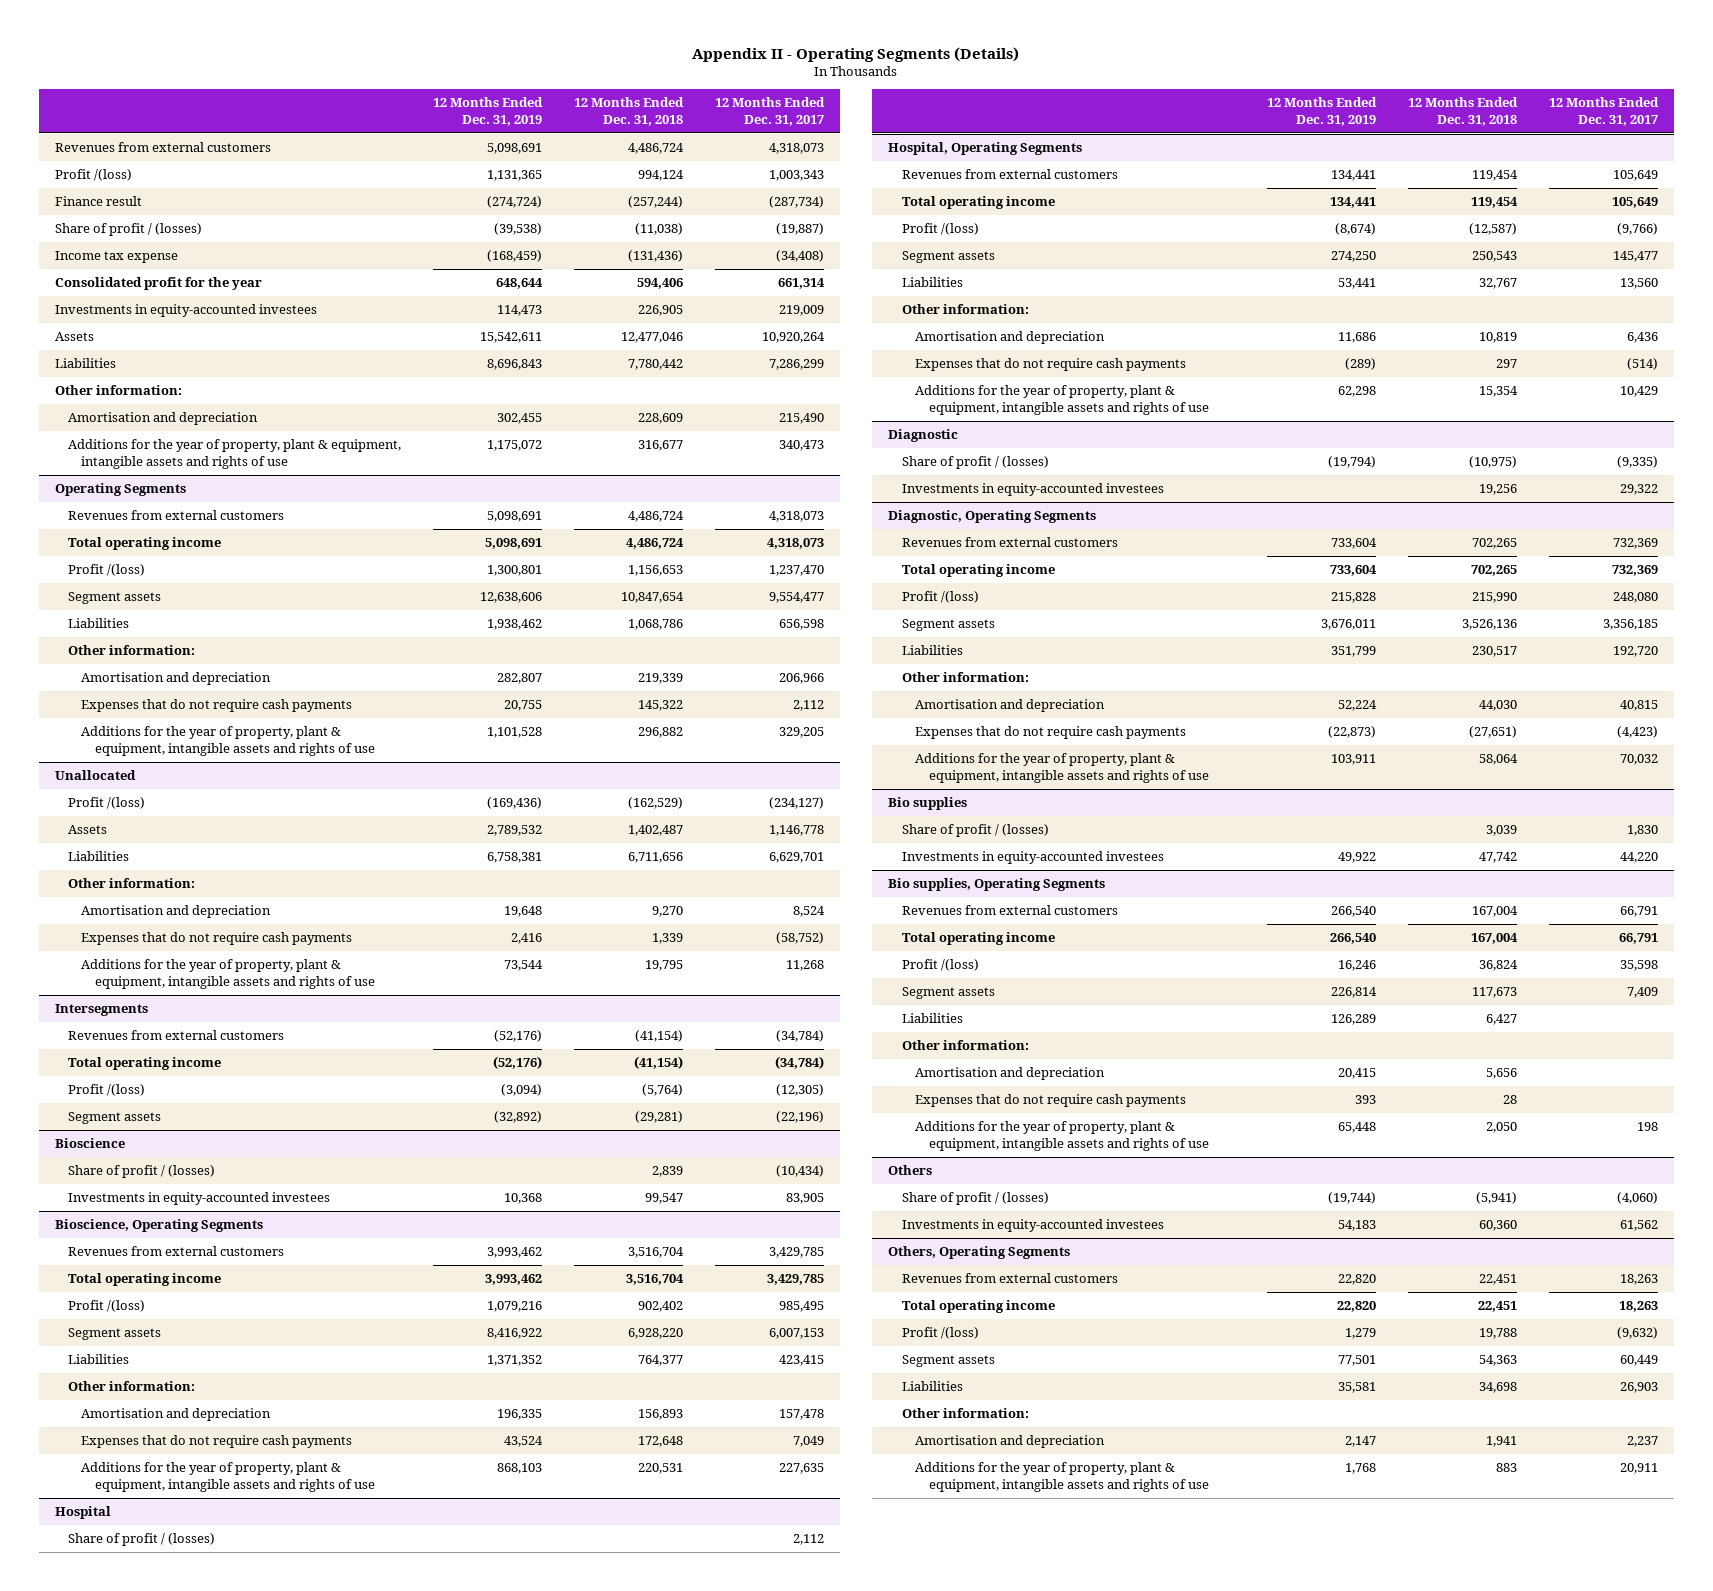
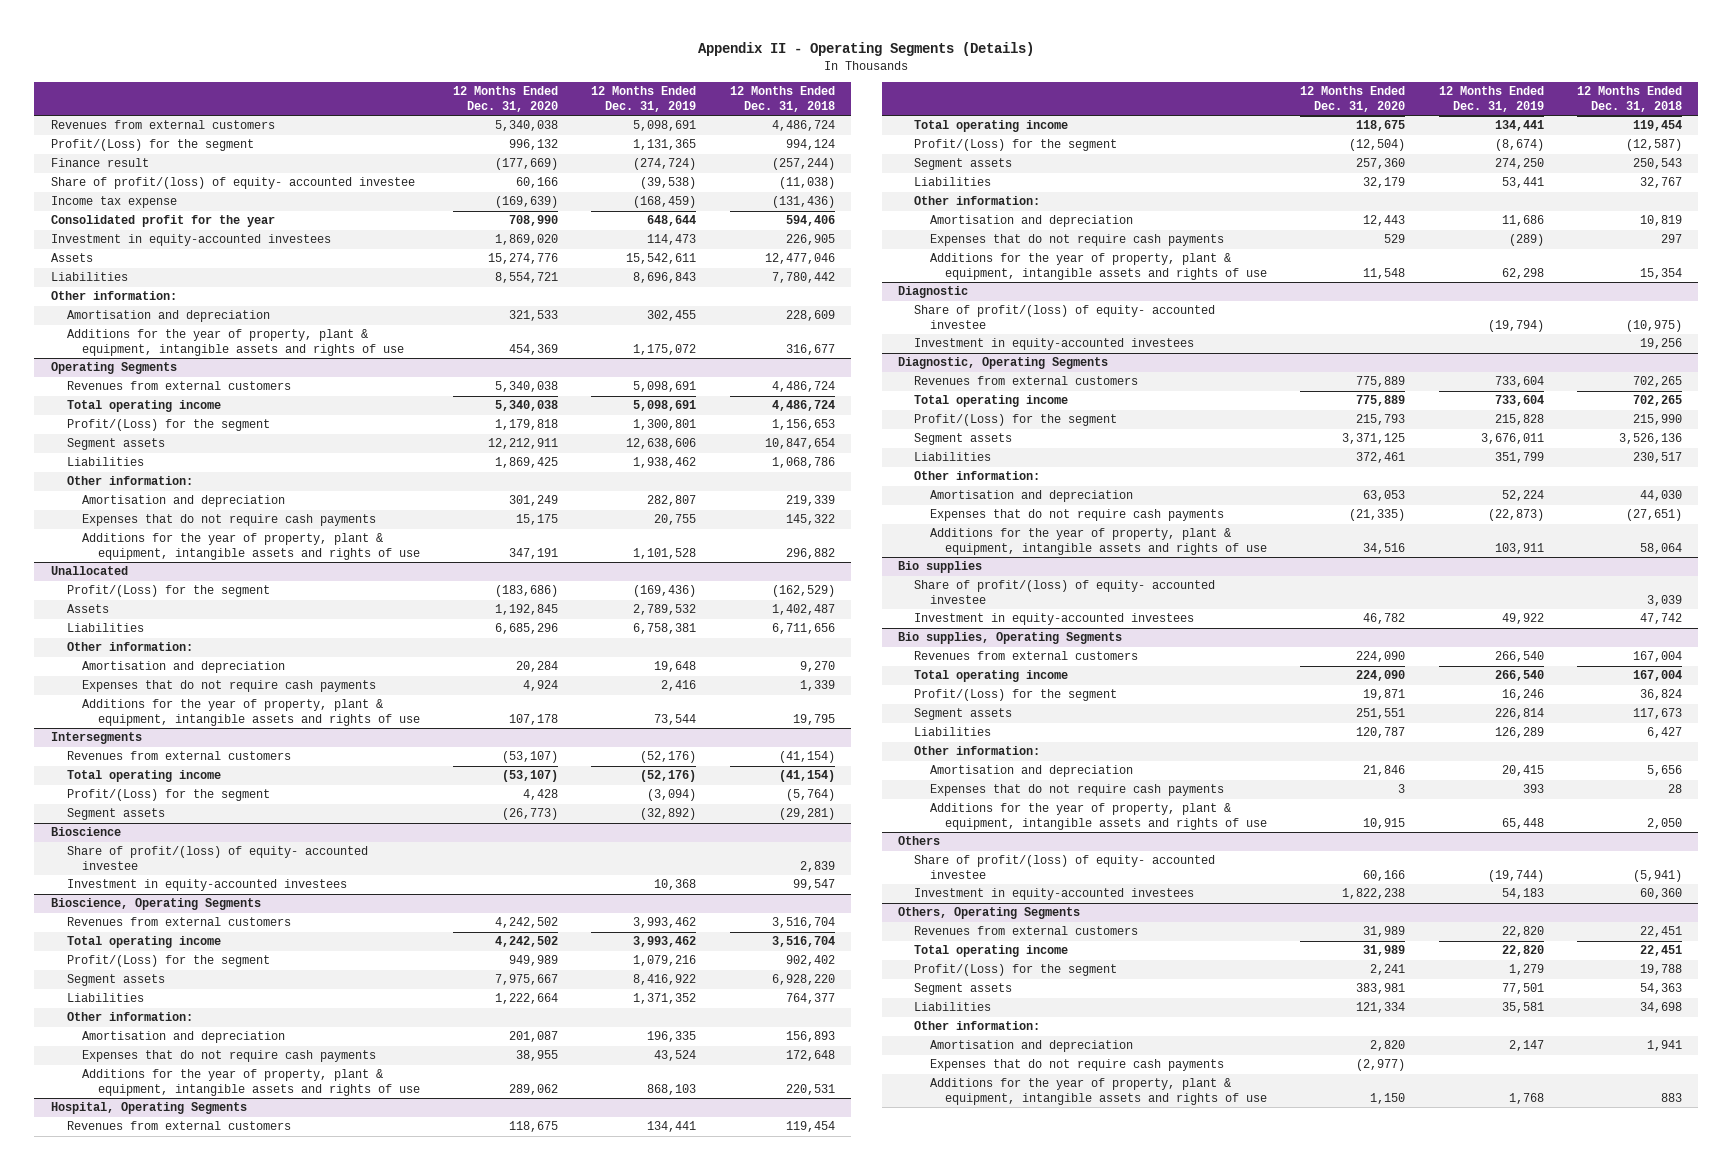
- | 12 Months Ended Dec. 31, 2019 | 12 Months Ended Dec. 31, 2018 | 12 Months Ended Dec. 31, 2017
+ | 12 Months Ended Dec. 31, 2020 | 12 Months Ended Dec. 31, 2019 | 12 Months Ended Dec. 31, 2018
- Profit /(loss) | 1,131,365 | 994,124 | 1,003,343
+ Profit/(Loss) for the segment | 996,132 | 1,131,365 | 994,124
- Share of profit / (losses) | (39,538) | (11,038) | (19,887)
+ Share of profit/(loss) of equity- accounted investee | 60,166 | (39,538) | (11,038)
- Investments in equity-accounted investees | 114,473 | 226,905 | 219,009
+ Investment in equity-accounted investees | 1,869,020 | 114,473 | 226,905
@ Operating Segments
- Profit /(loss) | 1,300,801 | 1,156,653 | 1,237,470
+ Profit/(Loss) for the segment | 1,179,818 | 1,300,801 | 1,156,653
@ Unallocated
- Profit /(loss) | (169,436) | (162,529) | (234,127)
+ Profit/(Loss) for the segment | (183,686) | (169,436) | (162,529)
@ Intersegments
- Profit /(loss) | (3,094) | (5,764) | (12,305)
+ Profit/(Loss) for the segment | 4,428 | (3,094) | (5,764)
@ Bioscience
- Share of profit / (losses) | | 2,839 | (10,434)
- Investments in equity-accounted investees | 10,368 | 99,547 | 83,905
+ Share of profit/(loss) of equity- accounted investee | | | 2,839
+ Investment in equity-accounted investees | | 10,368 | 99,547
@ Bioscience, Operating Segments
- Profit /(loss) | 1,079,216 | 902,402 | 985,495
+ Profit/(Loss) for the segment | 949,989 | 1,079,216 | 902,402
- Hospital
- Share of profit / (losses) | | | 2,112
@ Hospital, Operating Segments
- Profit /(loss) | (8,674) | (12,587) | (9,766)
+ Profit/(Loss) for the segment | (12,504) | (8,674) | (12,587)
@ Diagnostic
- Share of profit / (losses) | (19,794) | (10,975) | (9,335)
- Investments in equity-accounted investees | | 19,256 | 29,322
+ Share of profit/(loss) of equity- accounted investee | | (19,794) | (10,975)
+ Investment in equity-accounted investees | | | 19,256
@ Diagnostic, Operating Segments
- Profit /(loss) | 215,828 | 215,990 | 248,080
+ Profit/(Loss) for the segment | 215,793 | 215,828 | 215,990
@ Bio supplies
- Share of profit / (losses) | | 3,039 | 1,830
- Investments in equity-accounted investees | 49,922 | 47,742 | 44,220
+ Share of profit/(loss) of equity- accounted investee | | | 3,039
+ Investment in equity-accounted investees | 46,782 | 49,922 | 47,742
@ Bio supplies, Operating Segments
- Profit /(loss) | 16,246 | 36,824 | 35,598
+ Profit/(Loss) for the segment | 19,871 | 16,246 | 36,824
@ Others
- Share of profit / (losses) | (19,744) | (5,941) | (4,060)
- Investments in equity-accounted investees | 54,183 | 60,360 | 61,562
+ Share of profit/(loss) of equity- accounted investee | 60,166 | (19,744) | (5,941)
+ Investment in equity-accounted investees | 1,822,238 | 54,183 | 60,360
@ Others, Operating Segments
- Profit /(loss) | 1,279 | 19,788 | (9,632)
+ Profit/(Loss) for the segment | 2,241 | 1,279 | 19,788
+ Expenses that do not require cash payments | (2,977) | |

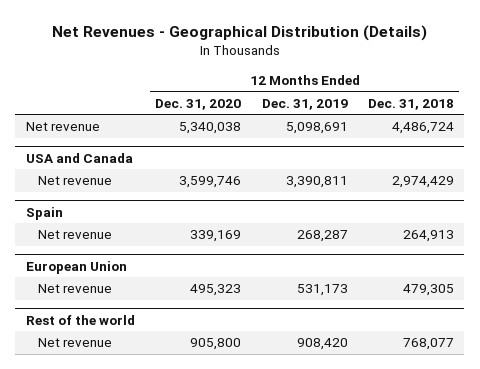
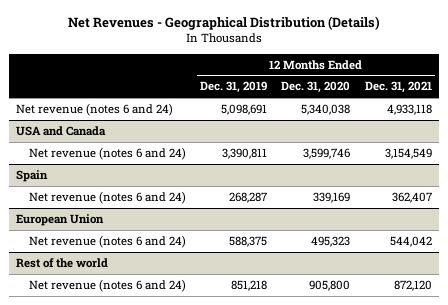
- | 12 Months Ended Dec. 31, 2020 | 12 Months Ended Dec. 31, 2019 | 12 Months Ended Dec. 31, 2018
+ | 12 Months Ended Dec. 31, 2019 | 12 Months Ended Dec. 31, 2020 | 12 Months Ended Dec. 31, 2021
- Net revenue | 5,340,038 | 5,098,691 | 4,486,724
+ Net revenue (notes 6 and 24) | 5,098,691 | 5,340,038 | 4,933,118
@ USA and Canada
- Net revenue | 3,599,746 | 3,390,811 | 2,974,429
+ Net revenue (notes 6 and 24) | 3,390,811 | 3,599,746 | 3,154,549
@ Spain
- Net revenue | 339,169 | 268,287 | 264,913
+ Net revenue (notes 6 and 24) | 268,287 | 339,169 | 362,407
@ European Union
- Net revenue | 495,323 | 531,173 | 479,305
+ Net revenue (notes 6 and 24) | 588,375 | 495,323 | 544,042
@ Rest of the world
- Net revenue | 905,800 | 908,420 | 768,077
+ Net revenue (notes 6 and 24) | 851,218 | 905,800 | 872,120

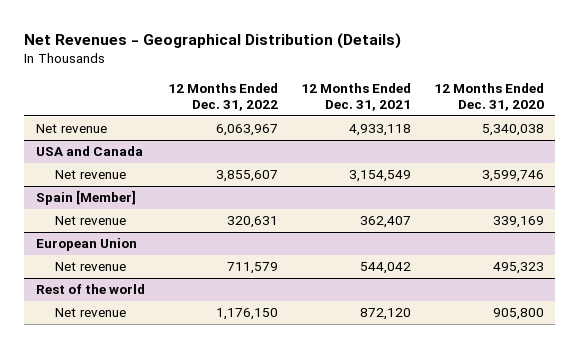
- | 12 Months Ended Dec. 31, 2019 | 12 Months Ended Dec. 31, 2020 | 12 Months Ended Dec. 31, 2021
+ | 12 Months Ended Dec. 31, 2022 | 12 Months Ended Dec. 31, 2021 | 12 Months Ended Dec. 31, 2020
- Net revenue (notes 6 and 24) | 5,098,691 | 5,340,038 | 4,933,118
+ Net revenue | 6,063,967 | 4,933,118 | 5,340,038
@ USA and Canada
- Net revenue (notes 6 and 24) | 3,390,811 | 3,599,746 | 3,154,549
- Spain
- Net revenue (notes 6 and 24) | 268,287 | 339,169 | 362,407
@ USA and Canada
+ Net revenue | 3,855,607 | 3,154,549 | 3,599,746
+ Spain [Member]
+ Net revenue | 320,631 | 362,407 | 339,169
@ European Union
- Net revenue (notes 6 and 24) | 588,375 | 495,323 | 544,042
+ Net revenue | 711,579 | 544,042 | 495,323
@ Rest of the world
- Net revenue (notes 6 and 24) | 851,218 | 905,800 | 872,120
+ Net revenue | 1,176,150 | 872,120 | 905,800

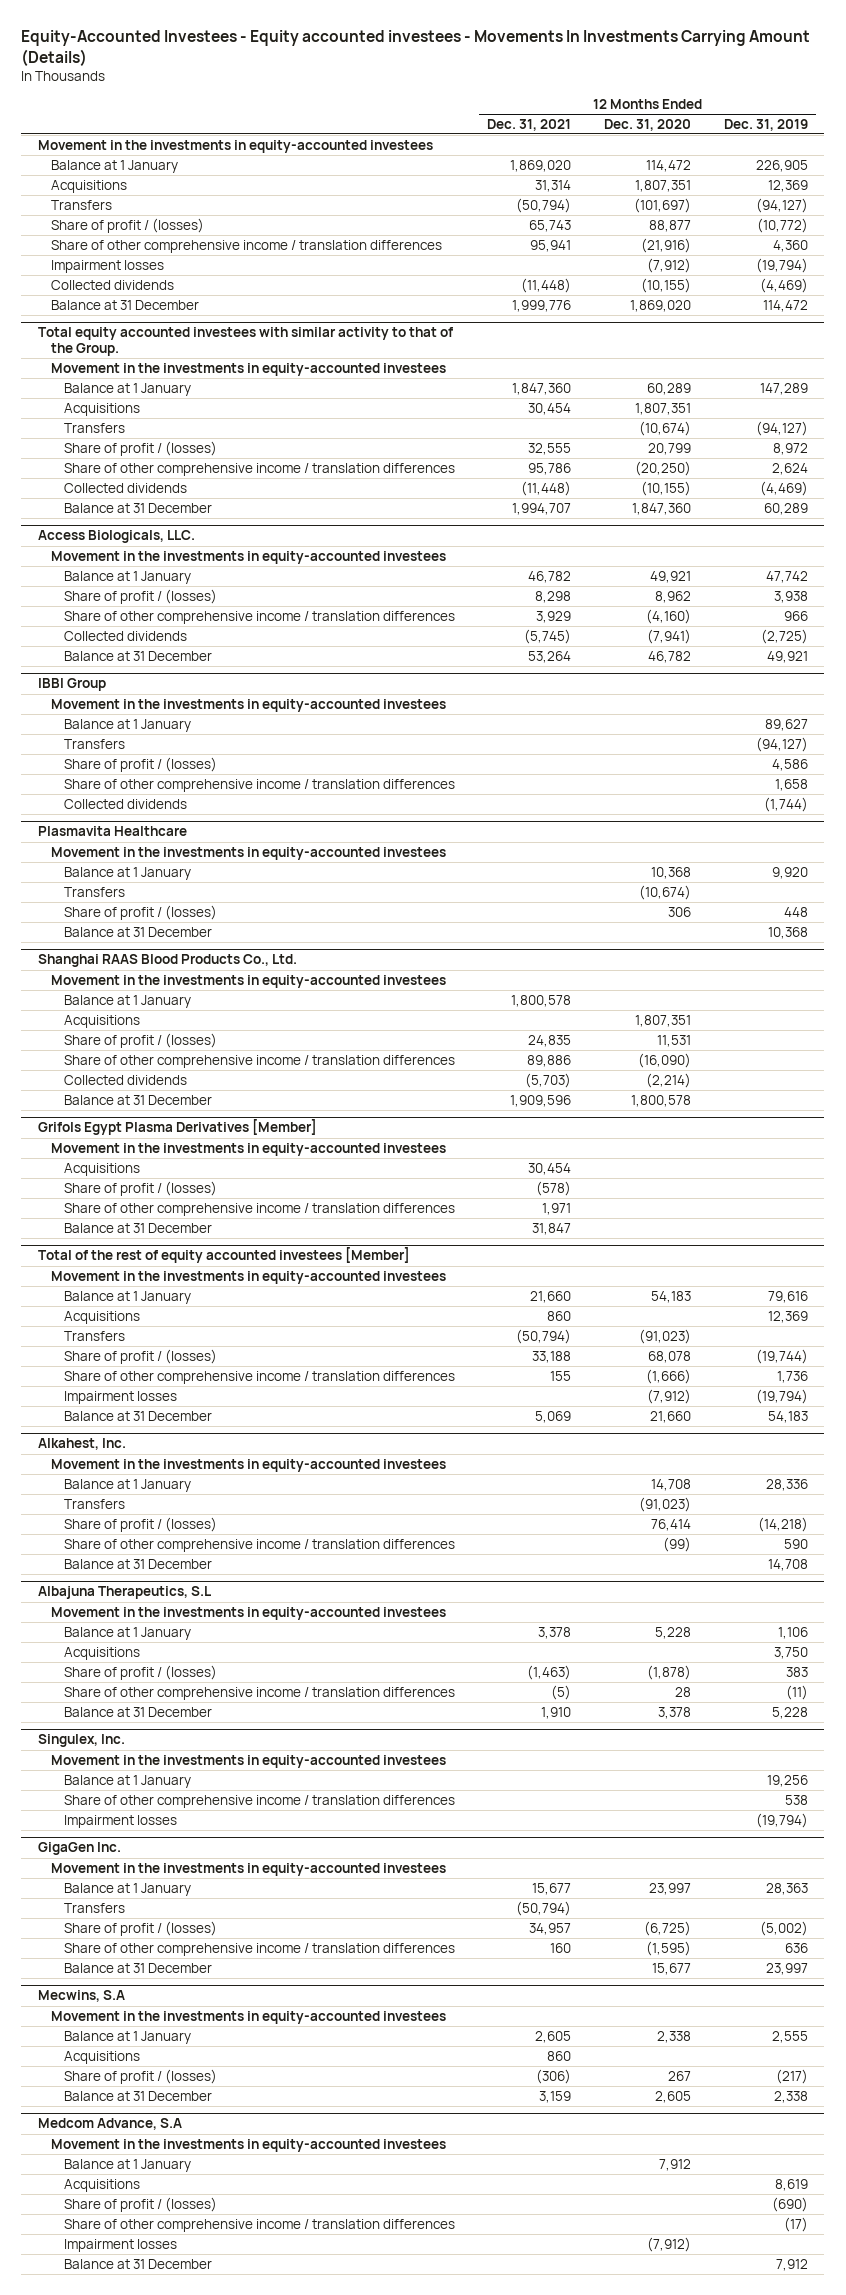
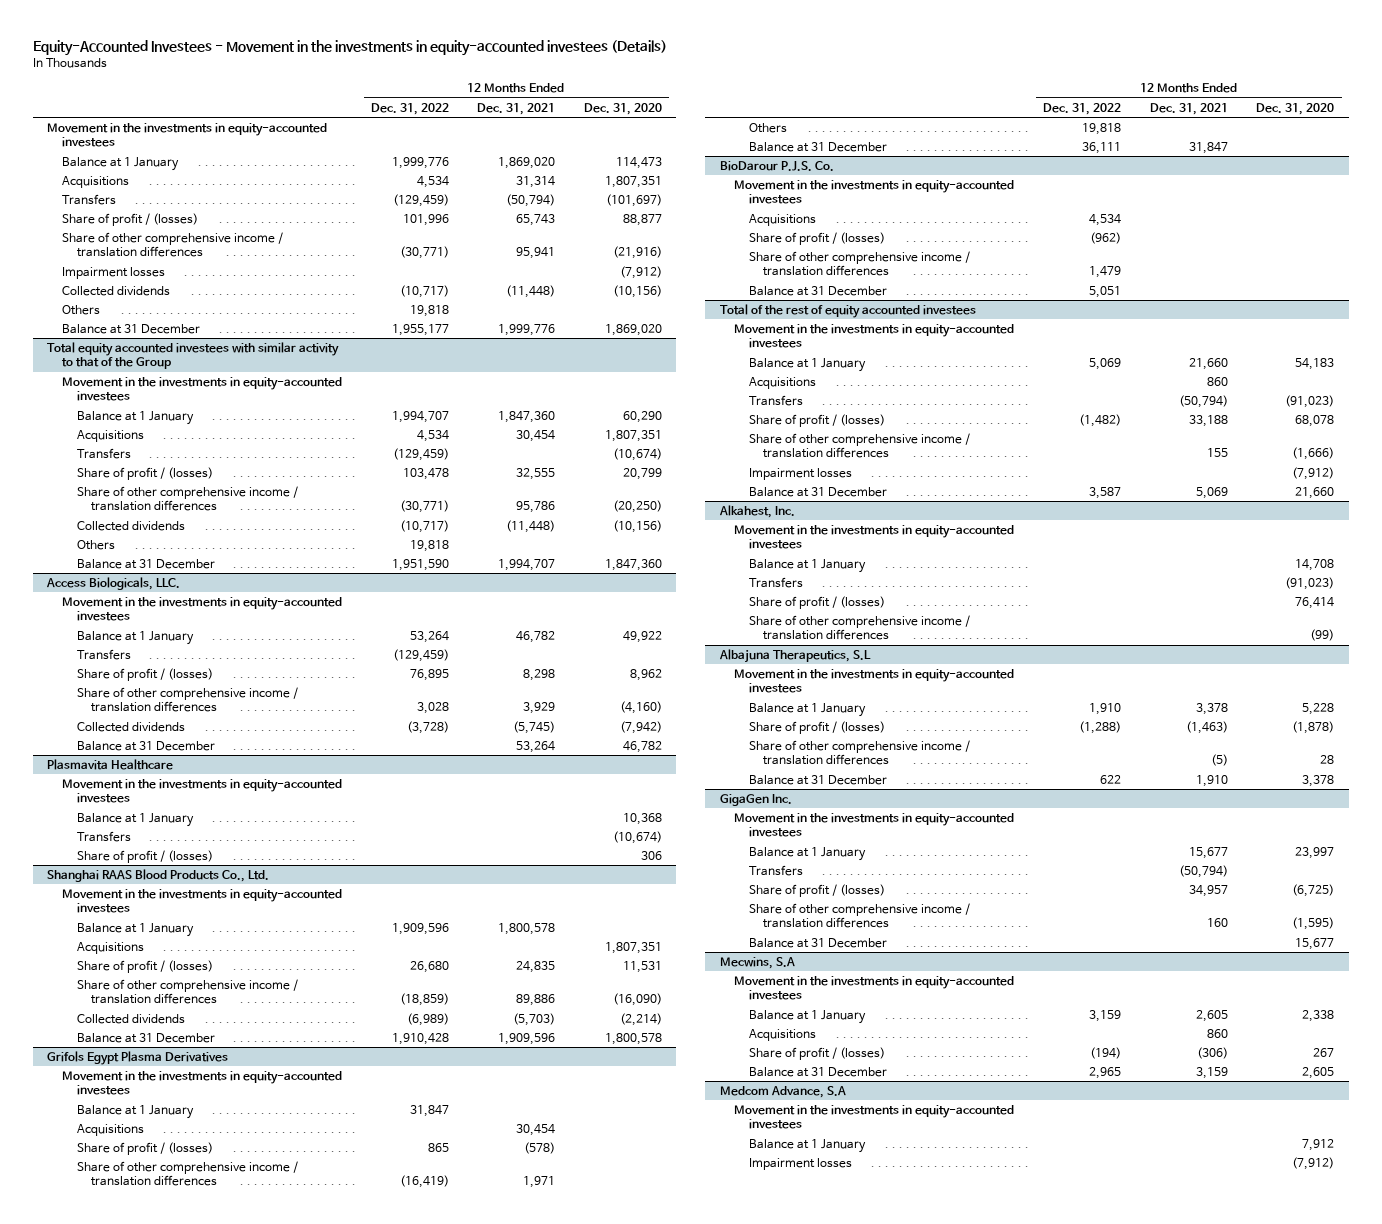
- Equity-Accounted Investees - Equity accounted investees - Movements In Investments Carrying Amount (Details)
+ Equity-Accounted Investees - Movement in the investments in equity-accounted investees (Details)
- | 12 Months Ended Dec. 31, 2021 | 12 Months Ended Dec. 31, 2020 | 12 Months Ended Dec. 31, 2019
+ | 12 Months Ended Dec. 31, 2022 | 12 Months Ended Dec. 31, 2021 | 12 Months Ended Dec. 31, 2020
- Balance at 1 January | 1,869,020 | 114,472 | 226,905
+ Balance at 1 January | 1,999,776 | 1,869,020 | 114,473
- Collected dividends | (11,448) | (10,155) | (4,469)
+ Collected dividends | (10,717) | (11,448) | (10,156)
+ Others | 19,818 | |
- Total equity accounted investees with similar activity to that of the Group.
+ Total equity accounted investees with similar activity to that of the Group
- Balance at 1 January | 1,847,360 | 60,289 | 147,289
+ Balance at 1 January | 1,994,707 | 1,847,360 | 60,290
- Collected dividends | (11,448) | (10,155) | (4,469)
+ Collected dividends | (10,717) | (11,448) | (10,156)
+ Others | 19,818 | |
@ Access Biologicals, LLC.
- Balance at 1 January | 46,782 | 49,921 | 47,742
+ Balance at 1 January | 53,264 | 46,782 | 49,922
+ Transfers | (129,459) | |
- Collected dividends | (5,745) | (7,941) | (2,725)
+ Collected dividends | (3,728) | (5,745) | (7,942)
- IBBI Group
- Movement in the investments in equity-accounted investees
- Balance at 1 January | | | 89,627
- Transfers | | | (94,127)
- Share of profit / (losses) | | | 4,586
- Share of other comprehensive income / translation differences | | | 1,658
- Collected dividends | | | (1,744)
@ Plasmavita Healthcare
- Balance at 31 December | | | 10,368
- Grifols Egypt Plasma Derivatives [Member]
+ Grifols Egypt Plasma Derivatives
+ Balance at 1 January | 31,847 | |
+ Others | 19,818 | |
- Total of the rest of equity accounted investees [Member]
+ BioDarour P.J.S. Co.
+ Acquisitions | 4,534 | |
+ Share of profit / (losses) | (962) | |
+ Share of other comprehensive income / translation differences | 1,479 | |
+ Balance at 31 December | 5,051 | |
+ Total of the rest of equity accounted investees
+ Movement in the investments in equity-accounted investees
@ Alkahest, Inc.
- Balance at 31 December | | | 14,708
@ Albajuna Therapeutics, S.L
- Acquisitions | | | 3,750
- Singulex, Inc.
- Movement in the investments in equity-accounted investees
- Balance at 1 January | | | 19,256
- Share of other comprehensive income / translation differences | | | 538
- Impairment losses | | | (19,794)
@ Medcom Advance, S.A
- Acquisitions | | | 8,619
- Share of profit / (losses) | | | (690)
- Share of other comprehensive income / translation differences | | | (17)
- Balance at 31 December | | | 7,912

